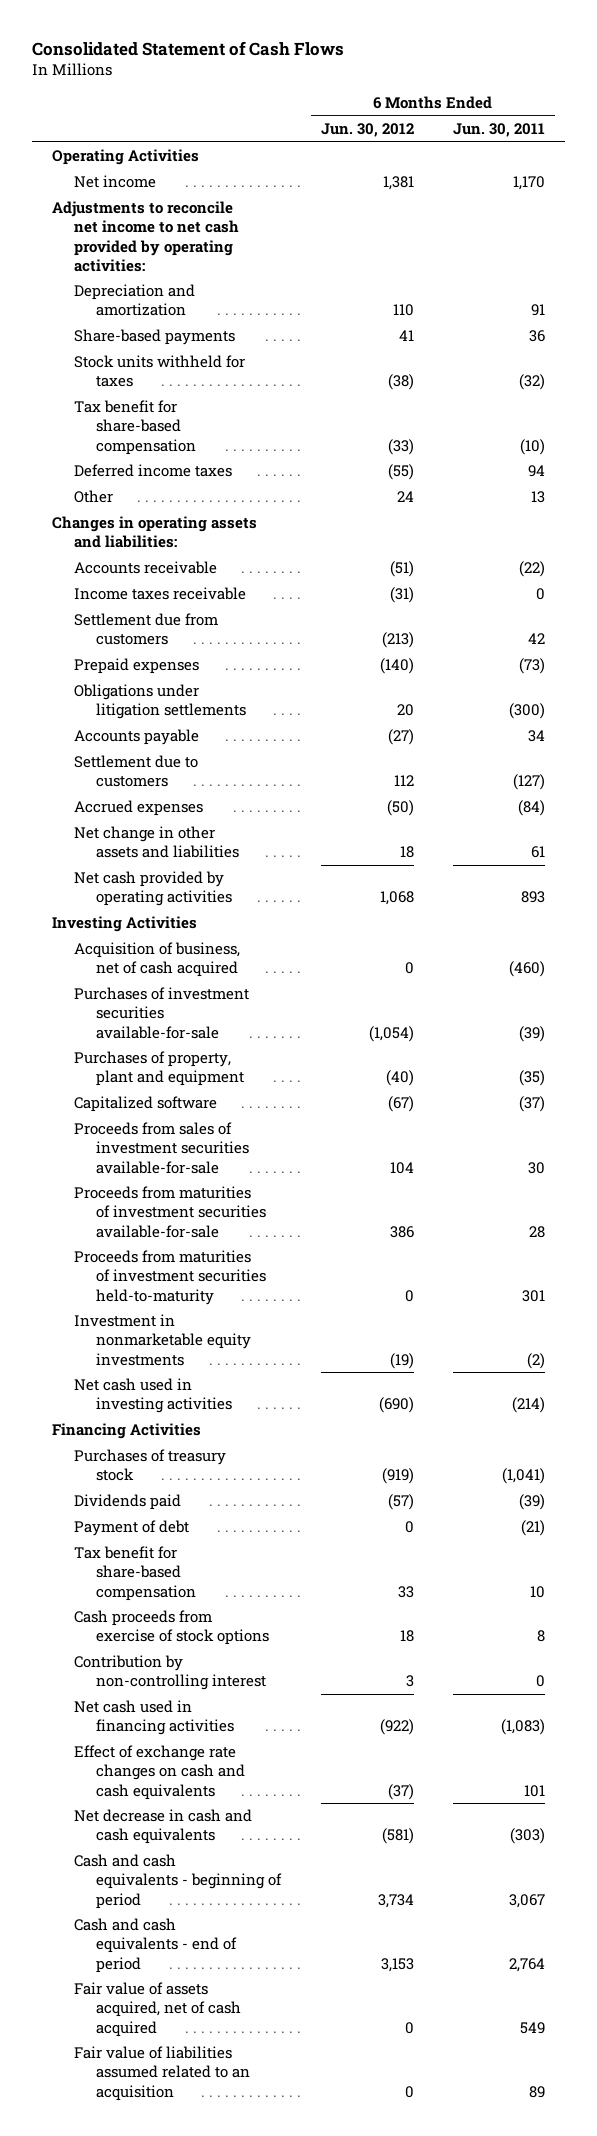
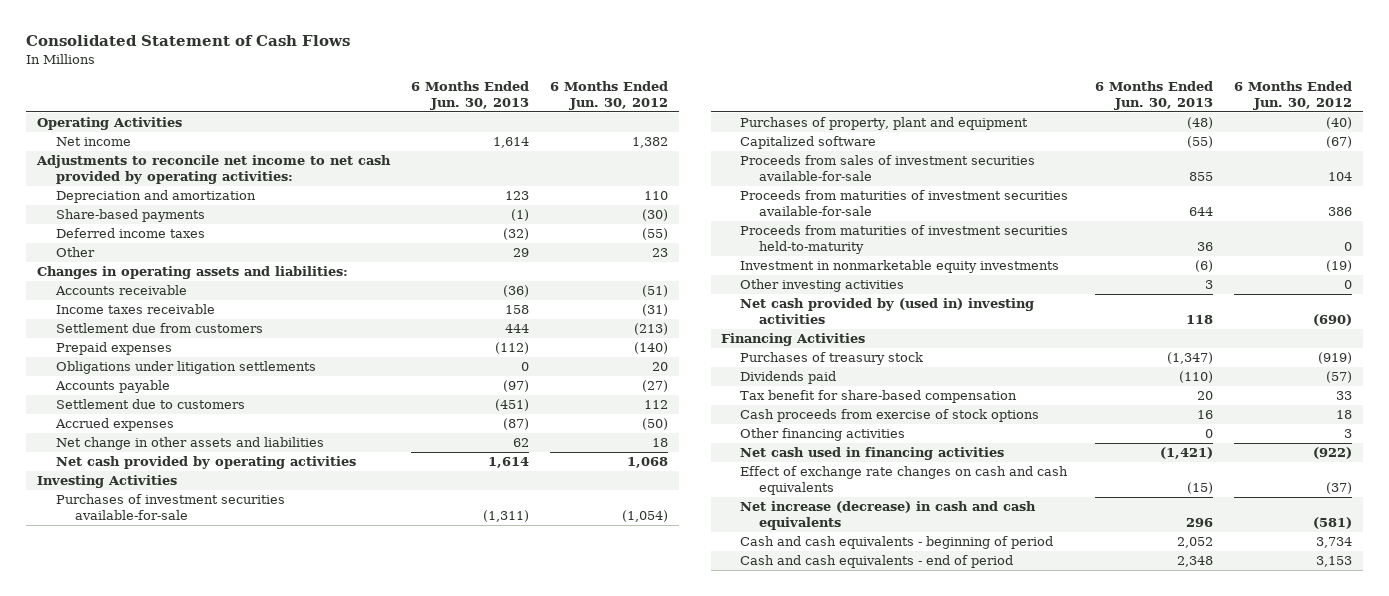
- | 6 Months Ended Jun. 30, 2012 | 6 Months Ended Jun. 30, 2011
+ | 6 Months Ended Jun. 30, 2013 | 6 Months Ended Jun. 30, 2012
- Net income | 1,381 | 1,170
+ Net income | 1,614 | 1,382
- Share-based payments | 41 | 36
- Stock units withheld for taxes | (38) | (32)
- Tax benefit for share-based compensation | (33) | (10)
+ Share-based payments | (1) | (30)
- Other | 24 | 13
+ Other | 29 | 23
- Acquisition of business, net of cash acquired | 0 | (460)
- Net cash used in investing activities | (690) | (214)
+ Other investing activities | 3 | 0
+ Net cash provided by (used in) investing activities | 118 | (690)
- Payment of debt | 0 | (21)
- Contribution by non-controlling interest | 3 | 0
+ Other financing activities | 0 | 3
- Net decrease in cash and cash equivalents | (581) | (303)
+ Net increase (decrease) in cash and cash equivalents | 296 | (581)
- Fair value of assets acquired, net of cash acquired | 0 | 549
- Fair value of liabilities assumed related to an acquisition | 0 | 89

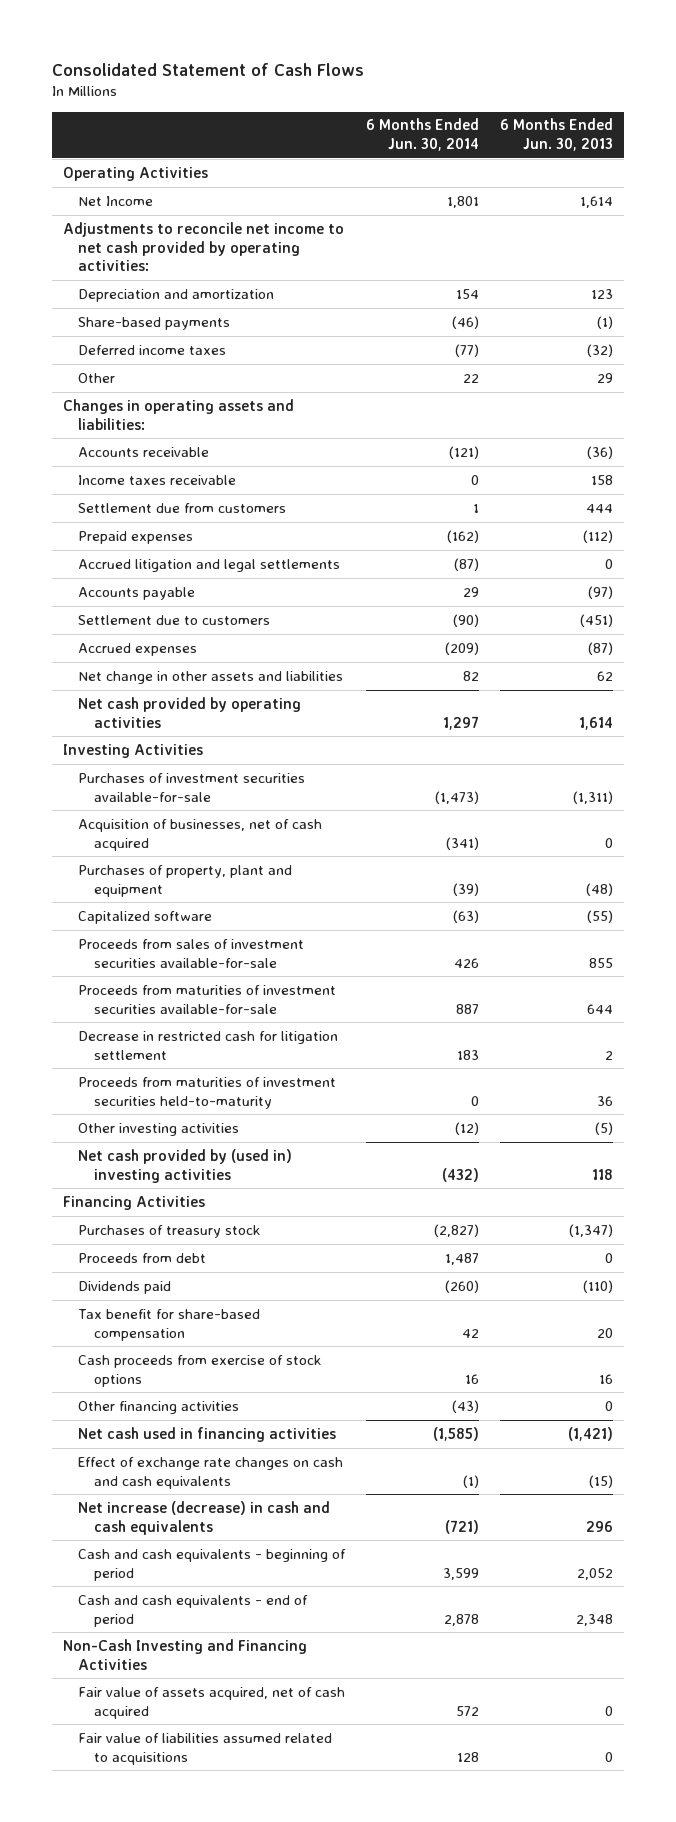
- | 6 Months Ended Jun. 30, 2013 | 6 Months Ended Jun. 30, 2012
+ | 6 Months Ended Jun. 30, 2014 | 6 Months Ended Jun. 30, 2013
- Net income | 1,614 | 1,382
+ Net Income | 1,801 | 1,614
- Obligations under litigation settlements | 0 | 20
+ Accrued litigation and legal settlements | (87) | 0
+ Acquisition of businesses, net of cash acquired | (341) | 0
+ Decrease in restricted cash for litigation settlement | 183 | 2
- Investment in nonmarketable equity investments | (6) | (19)
- Other investing activities | 3 | 0
+ Other investing activities | (12) | (5)
+ Proceeds from debt | 1,487 | 0
+ Non-Cash Investing and Financing Activities
+ Fair value of assets acquired, net of cash acquired | 572 | 0
+ Fair value of liabilities assumed related to acquisitions | 128 | 0

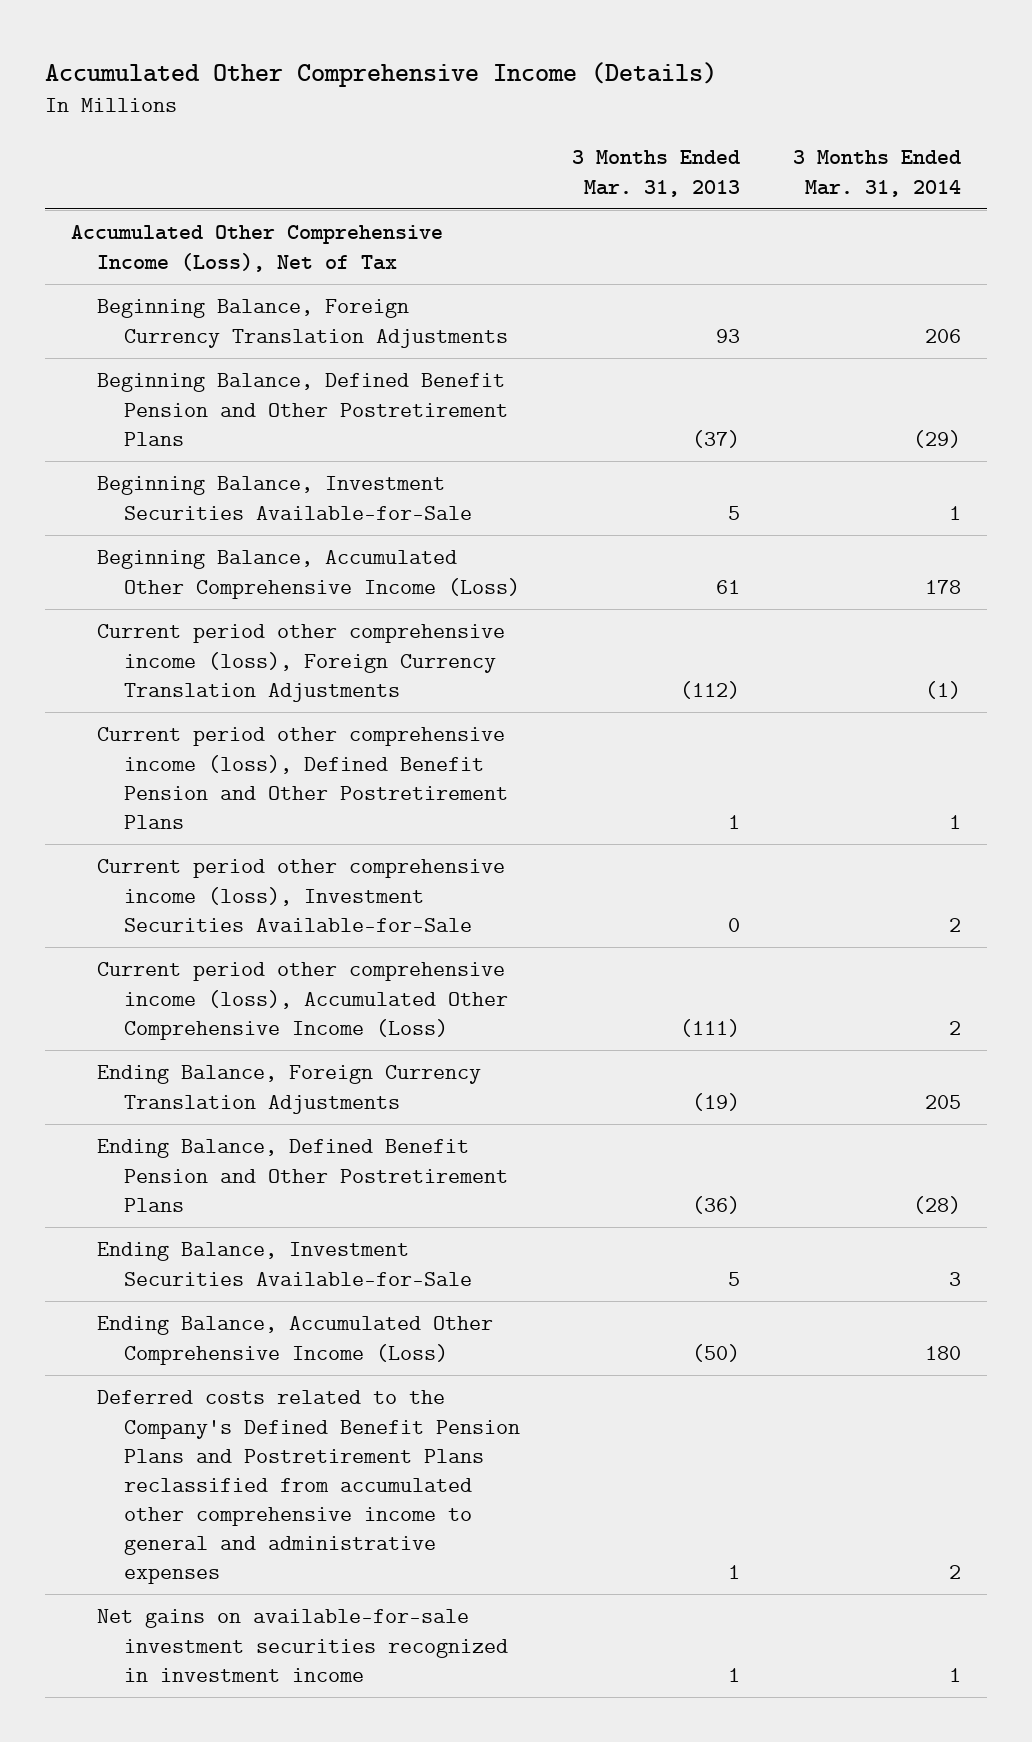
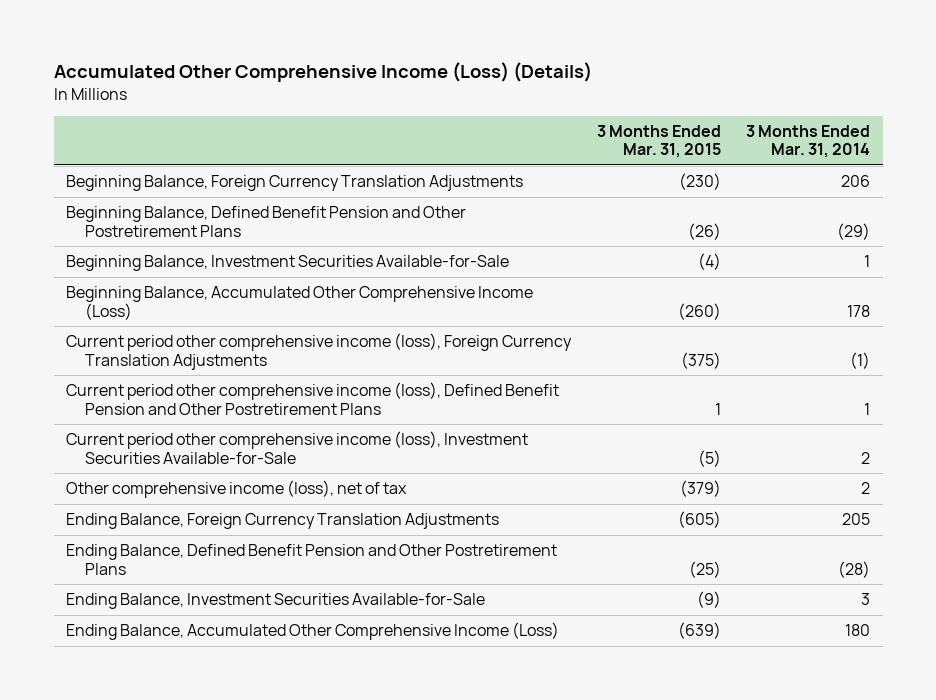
- Accumulated Other Comprehensive Income (Details)
+ Accumulated Other Comprehensive Income (Loss) (Details)
- | 3 Months Ended Mar. 31, 2013 | 3 Months Ended Mar. 31, 2014
+ | 3 Months Ended Mar. 31, 2015 | 3 Months Ended Mar. 31, 2014
- Accumulated Other Comprehensive Income (Loss), Net of Tax
- Current period other comprehensive income (loss), Accumulated Other Comprehensive Income (Loss) | (111) | 2
+ Other comprehensive income (loss), net of tax | (379) | 2
- Deferred costs related to the Company's Defined Benefit Pension Plans and Postretirement Plans reclassified from accumulated other comprehensive income to general and administrative expenses | 1 | 2
- Net gains on available-for-sale investment securities recognized in investment income | 1 | 1

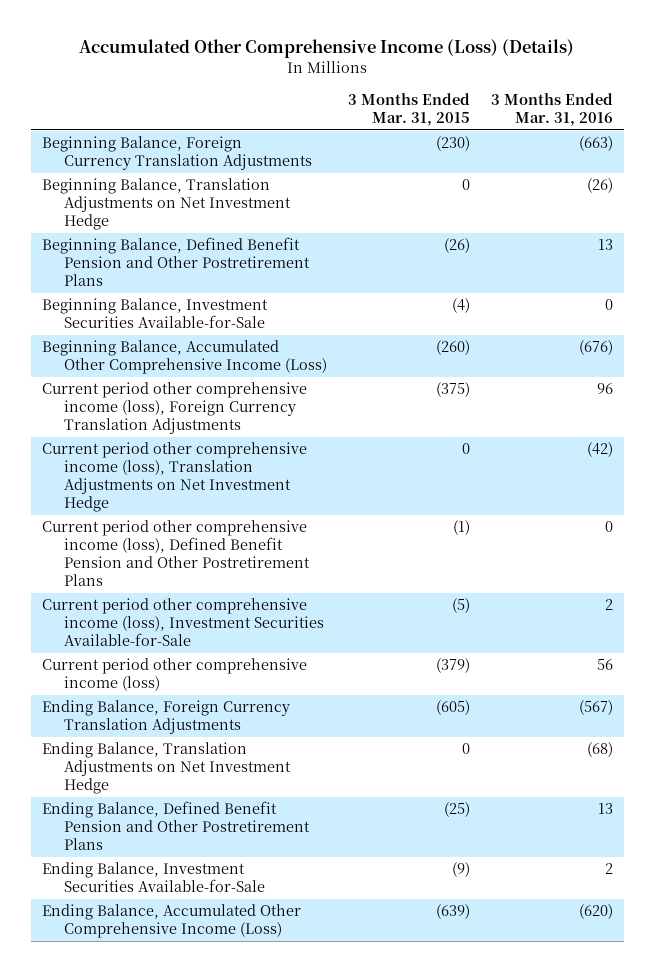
- | 3 Months Ended Mar. 31, 2015 | 3 Months Ended Mar. 31, 2014
+ | 3 Months Ended Mar. 31, 2015 | 3 Months Ended Mar. 31, 2016
+ Beginning Balance, Translation Adjustments on Net Investment Hedge | 0 | (26)
- Current period other comprehensive income (loss), Defined Benefit Pension and Other Postretirement Plans | 1 | 1
+ Current period other comprehensive income (loss), Translation Adjustments on Net Investment Hedge | 0 | (42)
+ Current period other comprehensive income (loss), Defined Benefit Pension and Other Postretirement Plans | (1) | 0
- Other comprehensive income (loss), net of tax | (379) | 2
+ Current period other comprehensive income (loss) | (379) | 56
+ Ending Balance, Translation Adjustments on Net Investment Hedge | 0 | (68)

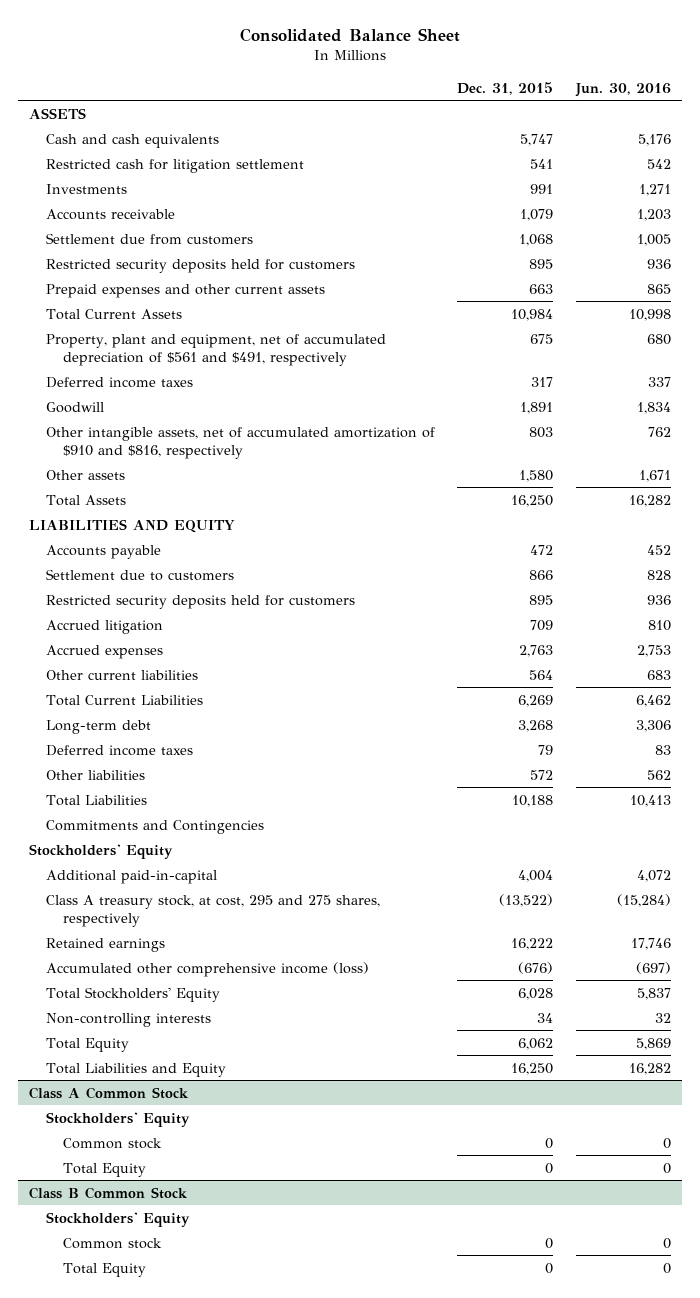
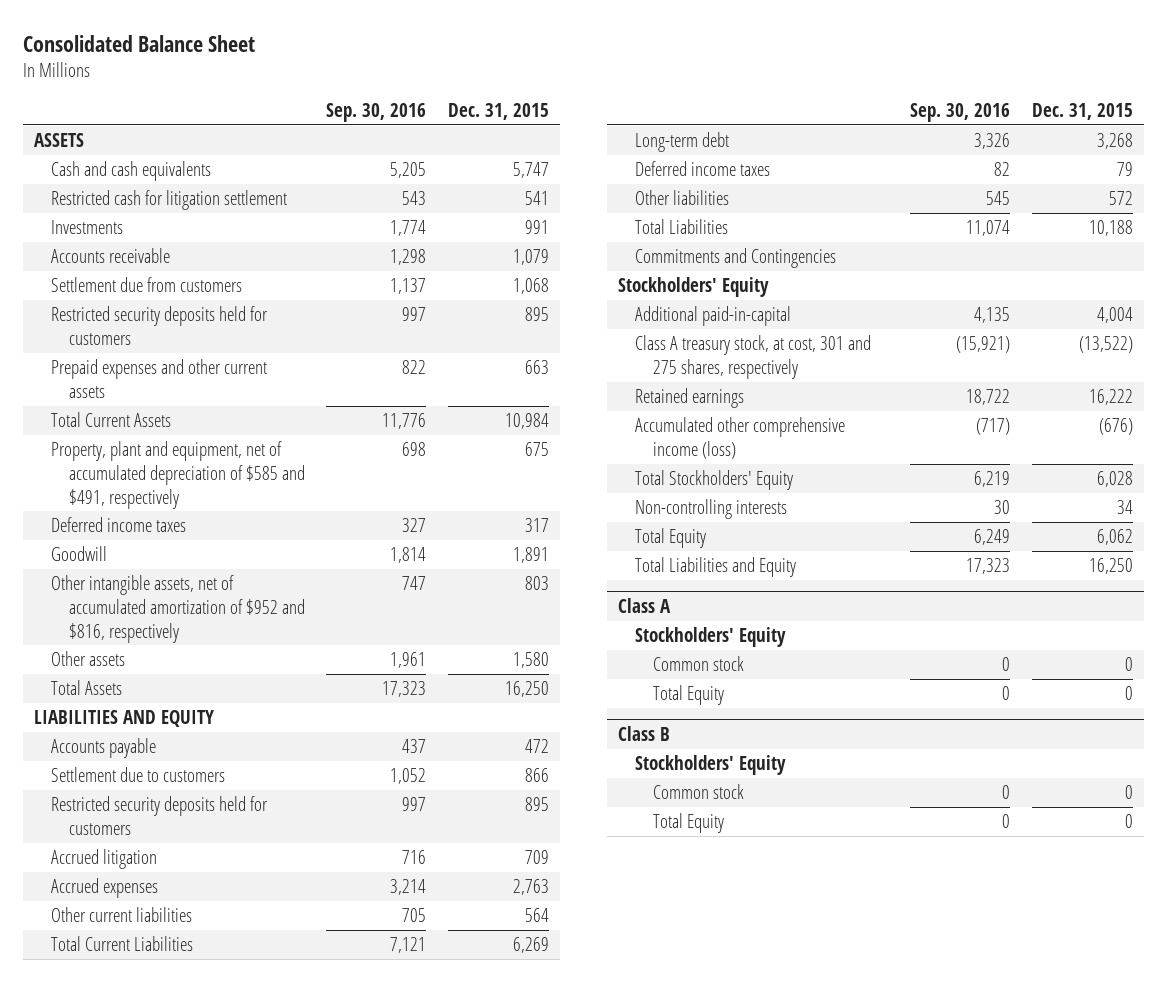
- | Dec. 31, 2015 | Jun. 30, 2016
+ | Sep. 30, 2016 | Dec. 31, 2015
- Property, plant and equipment, net of accumulated depreciation of $561 and $491, respectively | 675 | 680
+ Property, plant and equipment, net of accumulated depreciation of $585 and $491, respectively | 698 | 675
- Other intangible assets, net of accumulated amortization of $910 and $816, respectively | 803 | 762
+ Other intangible assets, net of accumulated amortization of $952 and $816, respectively | 747 | 803
- Class A treasury stock, at cost, 295 and 275 shares, respectively | (13,522) | (15,284)
+ Class A treasury stock, at cost, 301 and 275 shares, respectively | (15,921) | (13,522)
- Class A Common Stock
+ Class A
- Class B Common Stock
+ Class B

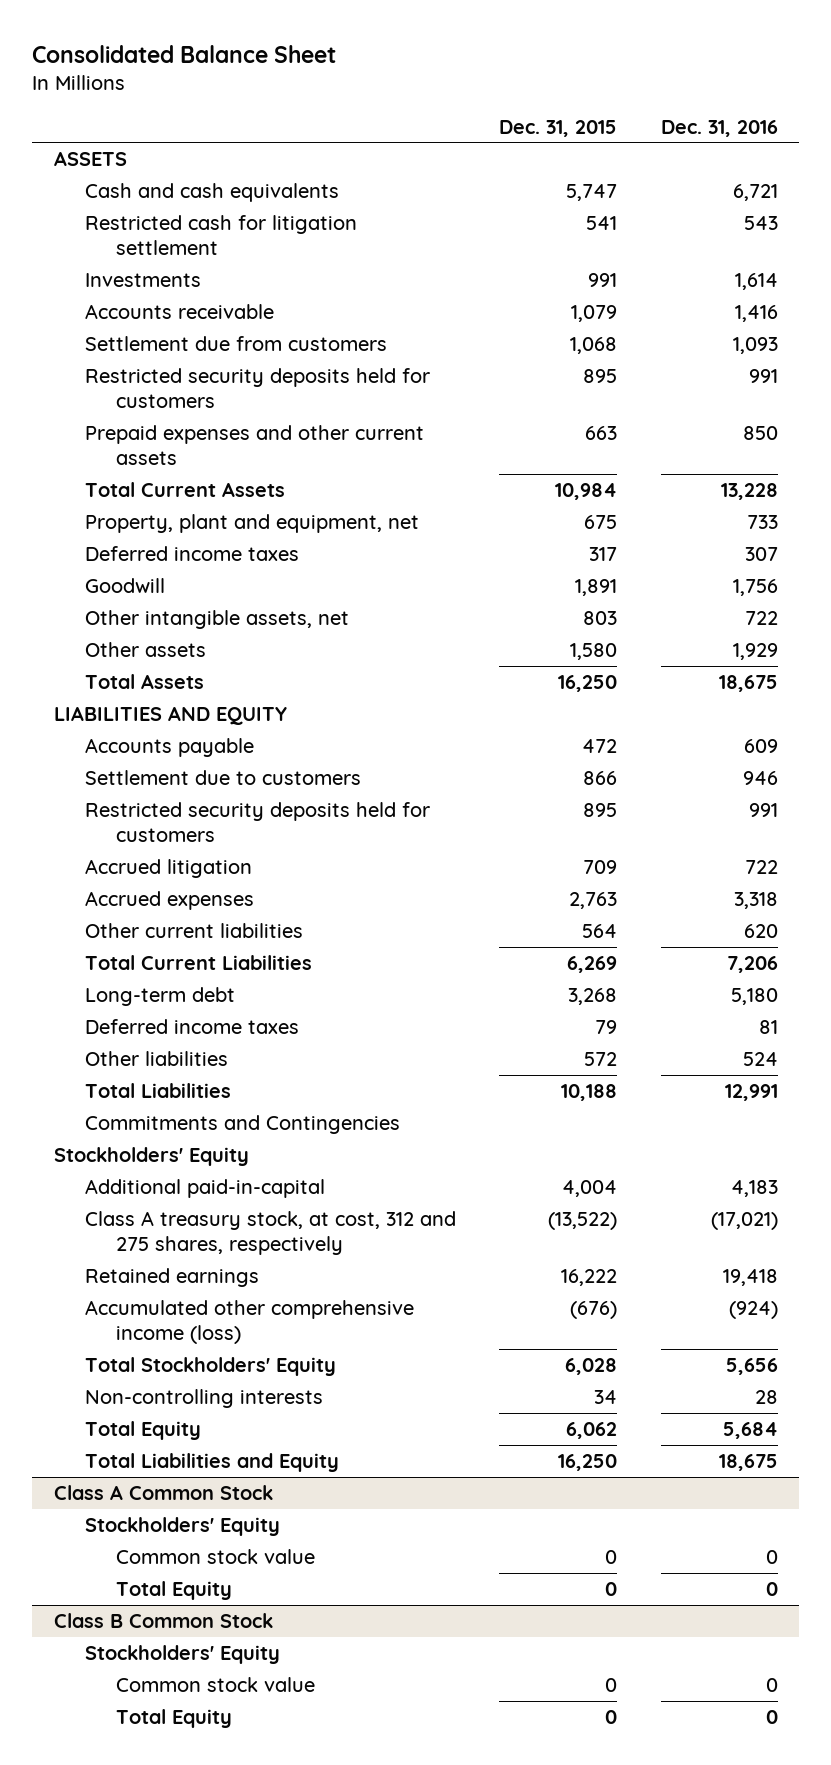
- | Sep. 30, 2016 | Dec. 31, 2015
+ | Dec. 31, 2015 | Dec. 31, 2016
- Property, plant and equipment, net of accumulated depreciation of $585 and $491, respectively | 698 | 675
+ Property, plant and equipment, net | 675 | 733
- Other intangible assets, net of accumulated amortization of $952 and $816, respectively | 747 | 803
+ Other intangible assets, net | 803 | 722
- Class A treasury stock, at cost, 301 and 275 shares, respectively | (15,921) | (13,522)
+ Class A treasury stock, at cost, 312 and 275 shares, respectively | (13,522) | (17,021)
- Class A
+ Class A Common Stock
- Common stock | 0 | 0
+ Common stock value | 0 | 0
- Class B
+ Class B Common Stock
- Common stock | 0 | 0
+ Common stock value | 0 | 0

